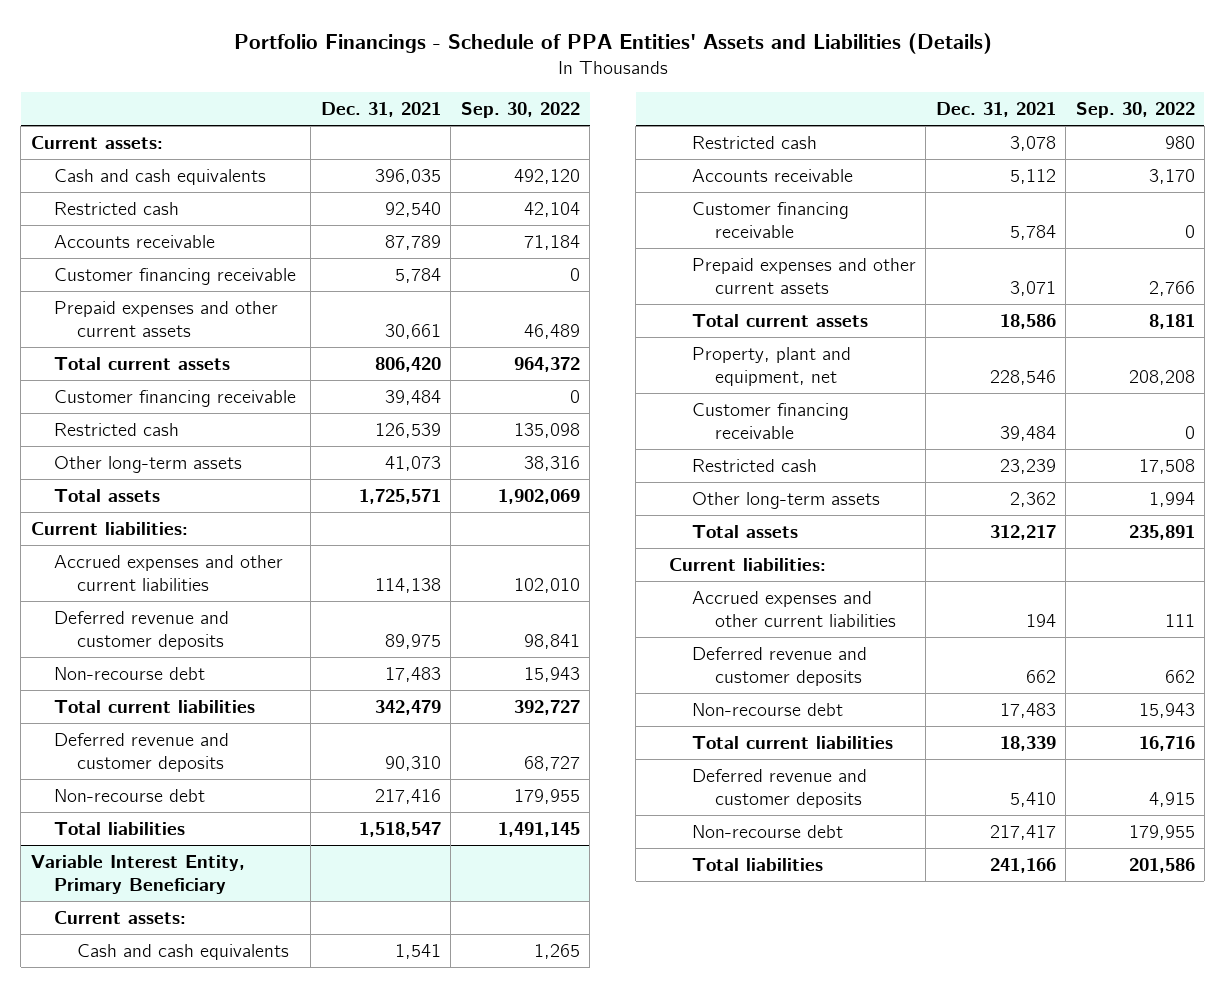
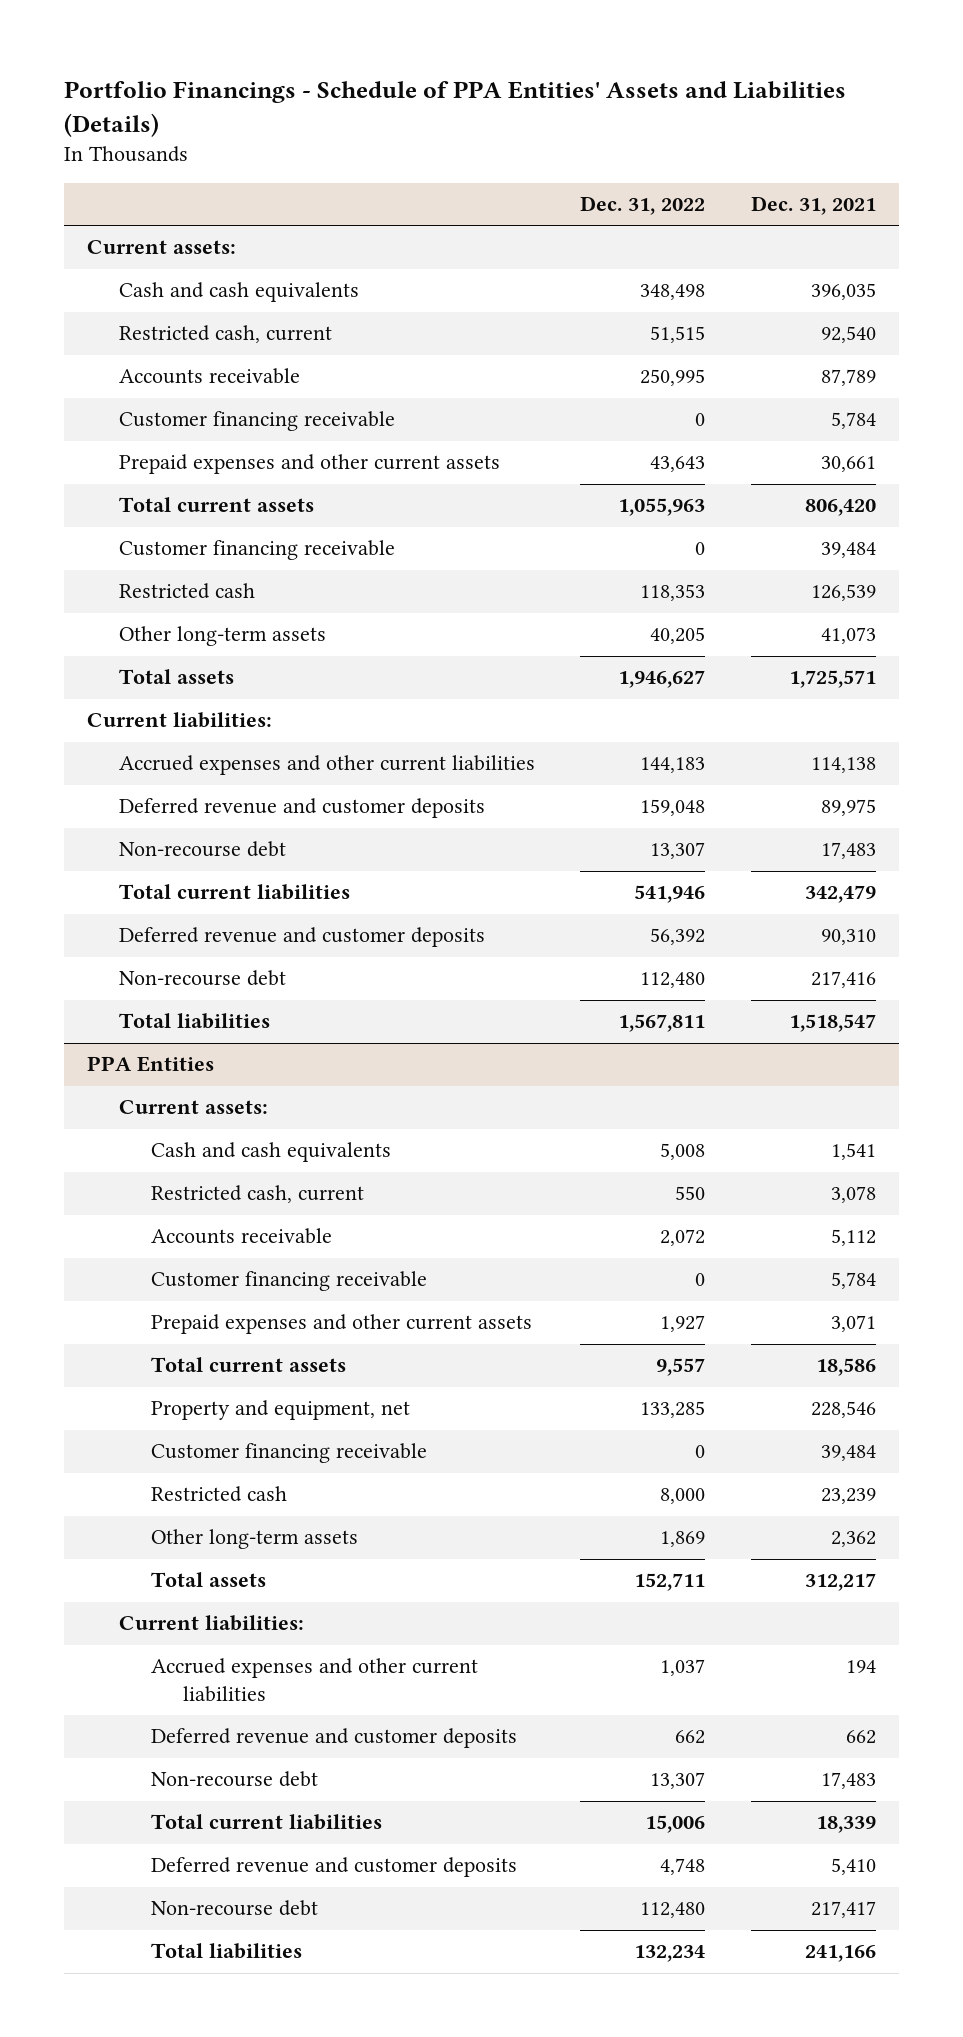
- | Dec. 31, 2021 | Sep. 30, 2022
+ | Dec. 31, 2022 | Dec. 31, 2021
- Restricted cash | 92,540 | 42,104
+ Restricted cash, current | 51,515 | 92,540
- Variable Interest Entity, Primary Beneficiary
+ PPA Entities
- Restricted cash | 3,078 | 980
+ Restricted cash, current | 550 | 3,078
- Property, plant and equipment, net | 228,546 | 208,208
+ Property and equipment, net | 133,285 | 228,546

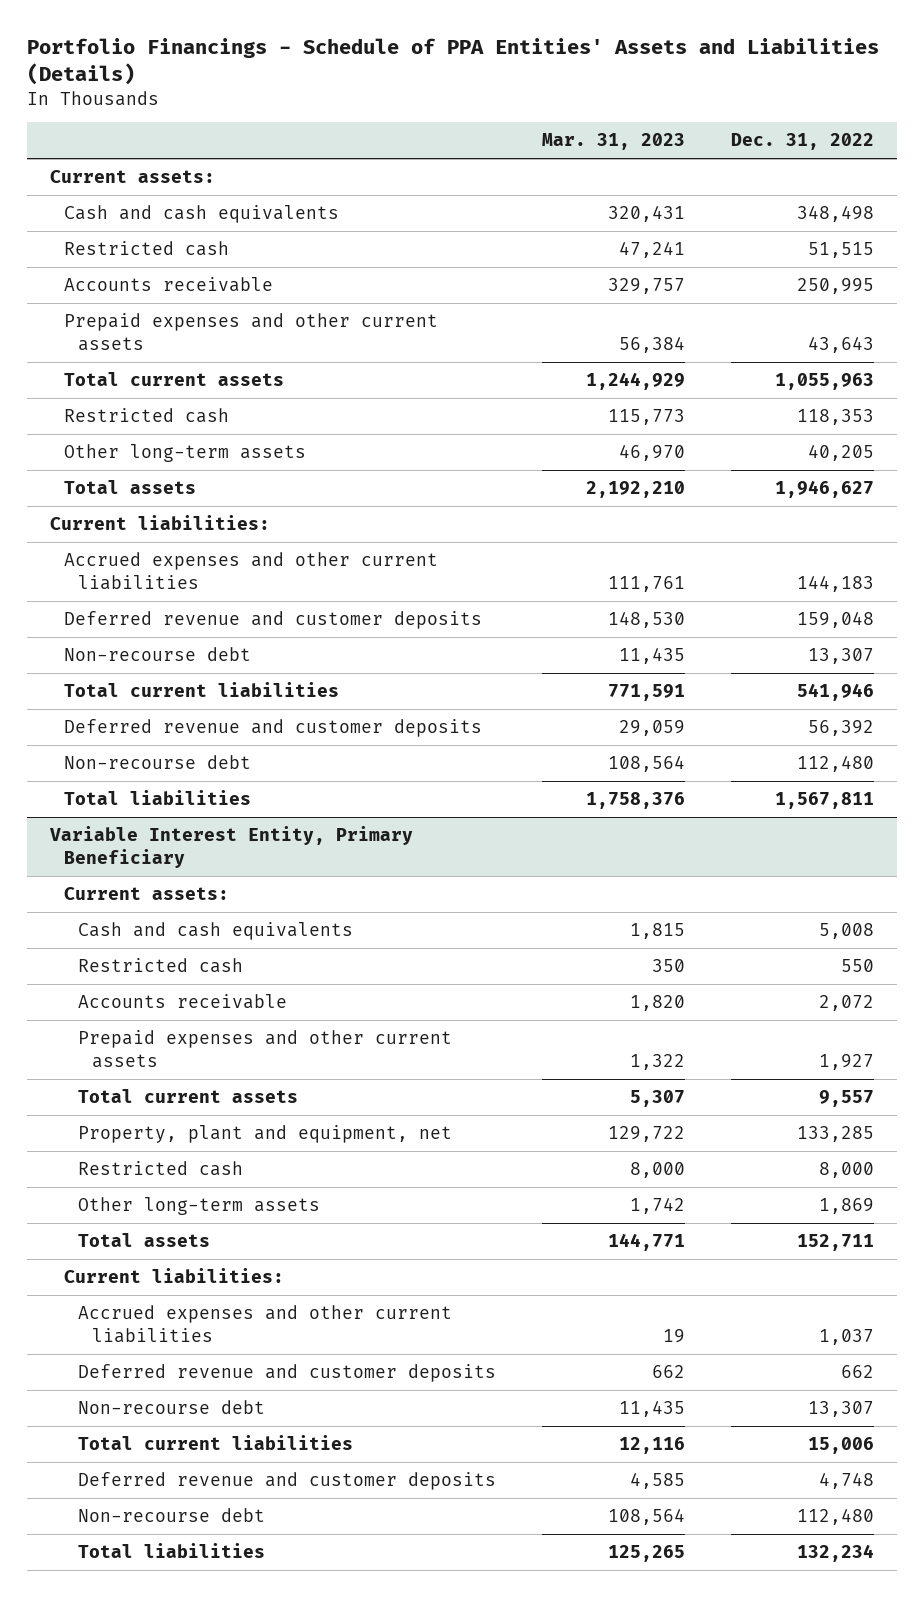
- | Dec. 31, 2022 | Dec. 31, 2021
+ | Mar. 31, 2023 | Dec. 31, 2022
- Restricted cash, current | 51,515 | 92,540
+ Restricted cash | 47,241 | 51,515
- Customer financing receivable | 0 | 5,784
- Customer financing receivable | 0 | 39,484
- PPA Entities
+ Variable Interest Entity, Primary Beneficiary
- Restricted cash, current | 550 | 3,078
+ Restricted cash | 350 | 550
- Customer financing receivable | 0 | 5,784
- Property and equipment, net | 133,285 | 228,546
- Customer financing receivable | 0 | 39,484
+ Property, plant and equipment, net | 129,722 | 133,285

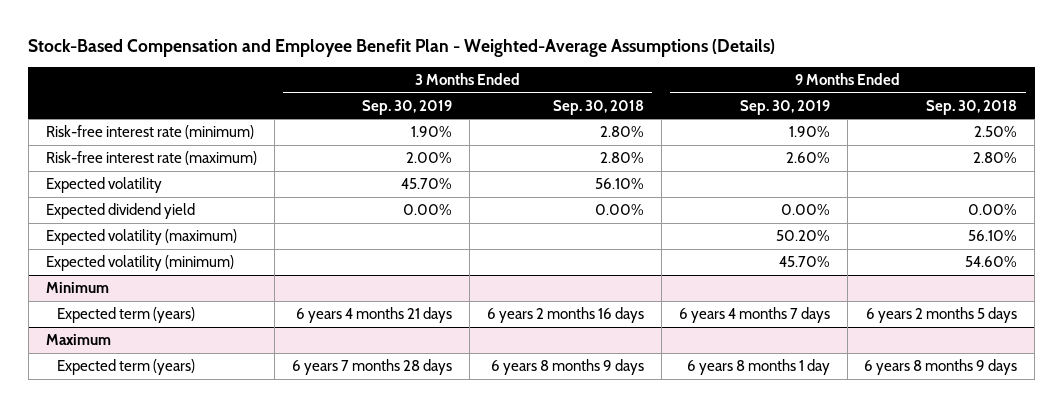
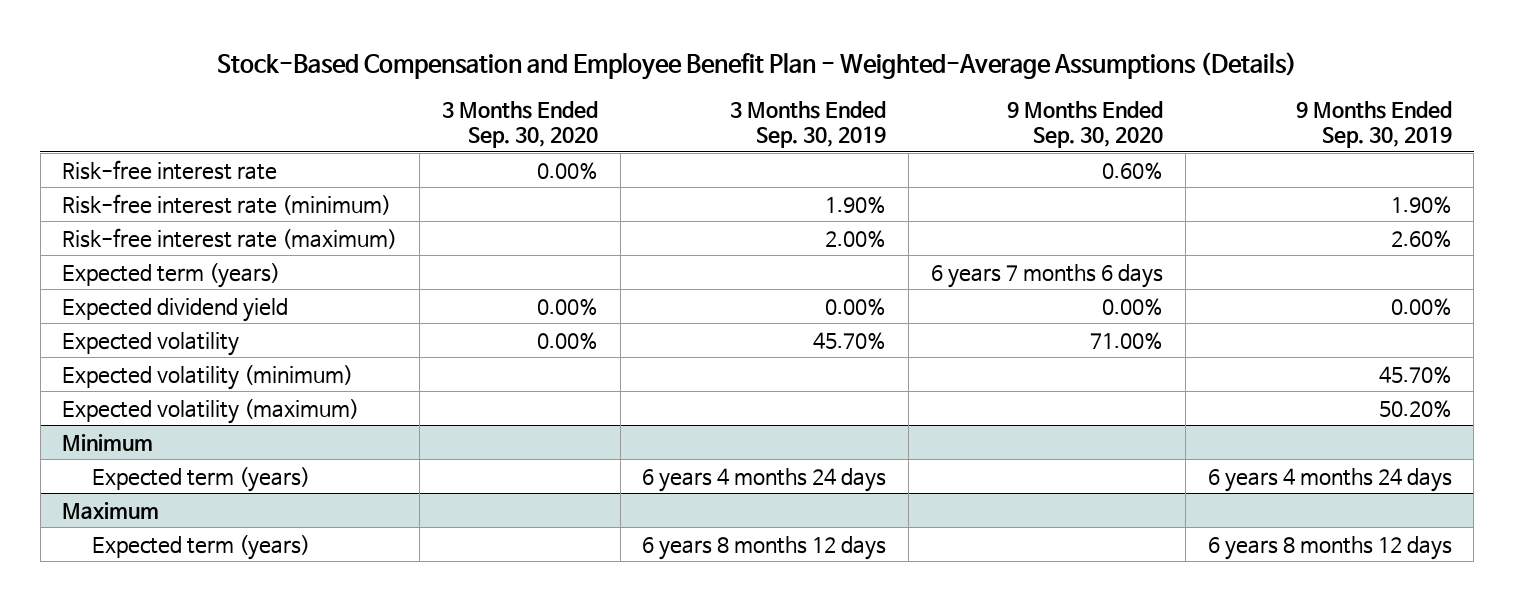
- | 3 Months Ended Sep. 30, 2019 | 3 Months Ended Sep. 30, 2018 | 9 Months Ended Sep. 30, 2019 | 9 Months Ended Sep. 30, 2018
+ | 3 Months Ended Sep. 30, 2020 | 3 Months Ended Sep. 30, 2019 | 9 Months Ended Sep. 30, 2020 | 9 Months Ended Sep. 30, 2019
+ Risk-free interest rate | 0.00% | | 0.60% |
+ Expected term (years) | | | 6 years 7 months 6 days |
moved down: Expected volatility | 0.00% | 45.70% | 71.00% |
moved down: Expected volatility (maximum) | | | | 50.20%
@ Minimum
- Expected term (years) | 6 years 4 months 21 days | 6 years 2 months 16 days | 6 years 4 months 7 days | 6 years 2 months 5 days
+ Expected term (years) | | 6 years 4 months 24 days | | 6 years 4 months 24 days
@ Maximum
- Expected term (years) | 6 years 7 months 28 days | 6 years 8 months 9 days | 6 years 8 months 1 day | 6 years 8 months 9 days
+ Expected term (years) | | 6 years 8 months 12 days | | 6 years 8 months 12 days

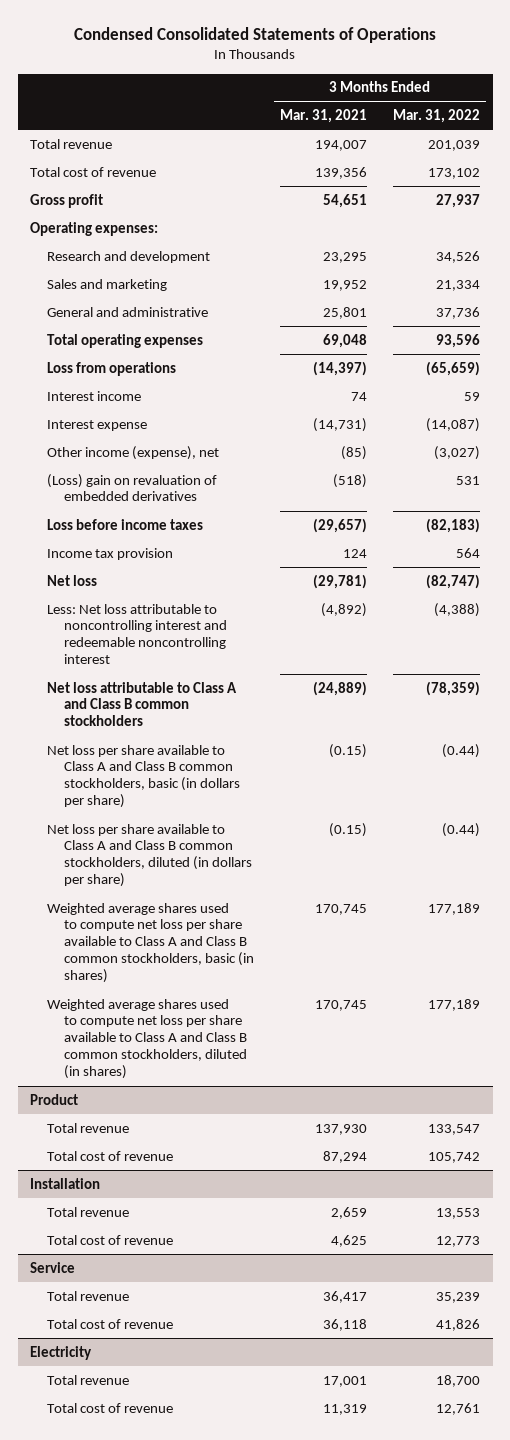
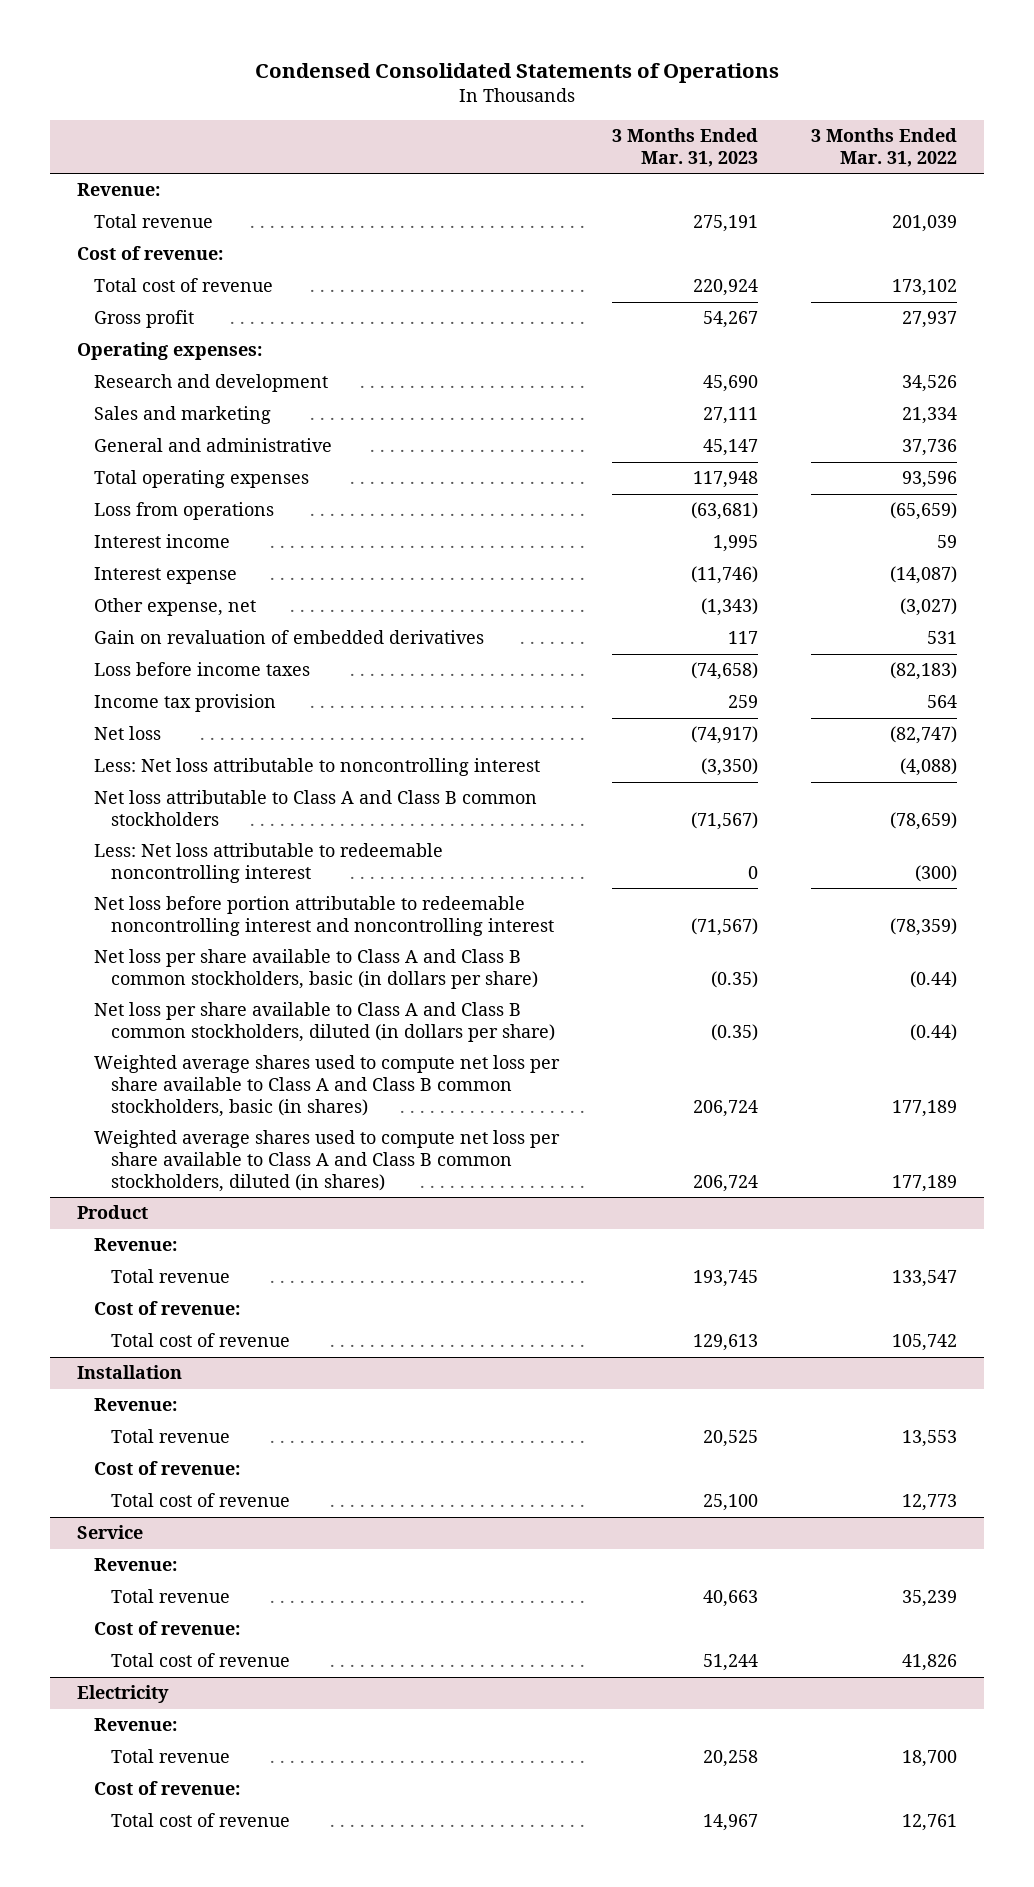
- | 3 Months Ended Mar. 31, 2021 | 3 Months Ended Mar. 31, 2022
+ | 3 Months Ended Mar. 31, 2023 | 3 Months Ended Mar. 31, 2022
+ Revenue:
+ Cost of revenue:
- Other income (expense), net | (85) | (3,027)
- (Loss) gain on revaluation of embedded derivatives | (518) | 531
+ Other expense, net | (1,343) | (3,027)
+ Gain on revaluation of embedded derivatives | 117 | 531
- Less: Net loss attributable to noncontrolling interest and redeemable noncontrolling interest | (4,892) | (4,388)
- Net loss attributable to Class A and Class B common stockholders | (24,889) | (78,359)
+ Less: Net loss attributable to noncontrolling interest | (3,350) | (4,088)
+ Net loss attributable to Class A and Class B common stockholders | (71,567) | (78,659)
+ Less: Net loss attributable to redeemable noncontrolling interest | 0 | (300)
+ Net loss before portion attributable to redeemable noncontrolling interest and noncontrolling interest | (71,567) | (78,359)
@ Product
+ Revenue:
+ Cost of revenue:
@ Installation
+ Revenue:
+ Cost of revenue:
@ Service
+ Revenue:
+ Cost of revenue:
@ Electricity
+ Revenue:
+ Cost of revenue:

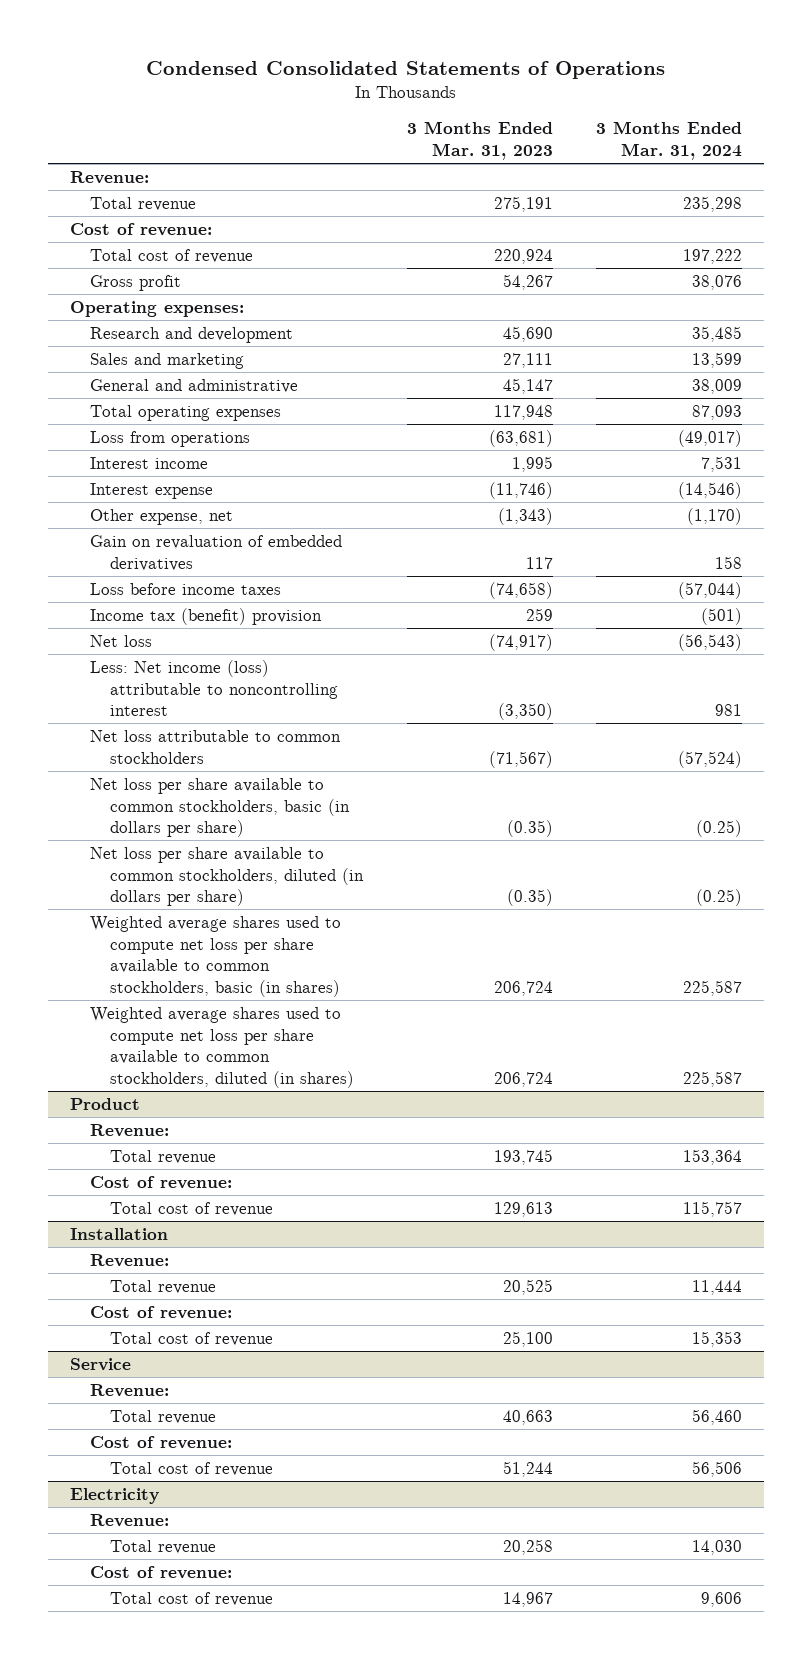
- | 3 Months Ended Mar. 31, 2023 | 3 Months Ended Mar. 31, 2022
+ | 3 Months Ended Mar. 31, 2023 | 3 Months Ended Mar. 31, 2024
- Income tax provision | 259 | 564
+ Income tax (benefit) provision | 259 | (501)
- Less: Net loss attributable to noncontrolling interest | (3,350) | (4,088)
- Net loss attributable to Class A and Class B common stockholders | (71,567) | (78,659)
- Less: Net loss attributable to redeemable noncontrolling interest | 0 | (300)
- Net loss before portion attributable to redeemable noncontrolling interest and noncontrolling interest | (71,567) | (78,359)
- Net loss per share available to Class A and Class B common stockholders, basic (in dollars per share) | (0.35) | (0.44)
- Net loss per share available to Class A and Class B common stockholders, diluted (in dollars per share) | (0.35) | (0.44)
- Weighted average shares used to compute net loss per share available to Class A and Class B common stockholders, basic (in shares) | 206,724 | 177,189
- Weighted average shares used to compute net loss per share available to Class A and Class B common stockholders, diluted (in shares) | 206,724 | 177,189
+ Less: Net income (loss) attributable to noncontrolling interest | (3,350) | 981
+ Net loss attributable to common stockholders | (71,567) | (57,524)
+ Net loss per share available to common stockholders, basic (in dollars per share) | (0.35) | (0.25)
+ Net loss per share available to common stockholders, diluted (in dollars per share) | (0.35) | (0.25)
+ Weighted average shares used to compute net loss per share available to common stockholders, basic (in shares) | 206,724 | 225,587
+ Weighted average shares used to compute net loss per share available to common stockholders, diluted (in shares) | 206,724 | 225,587

